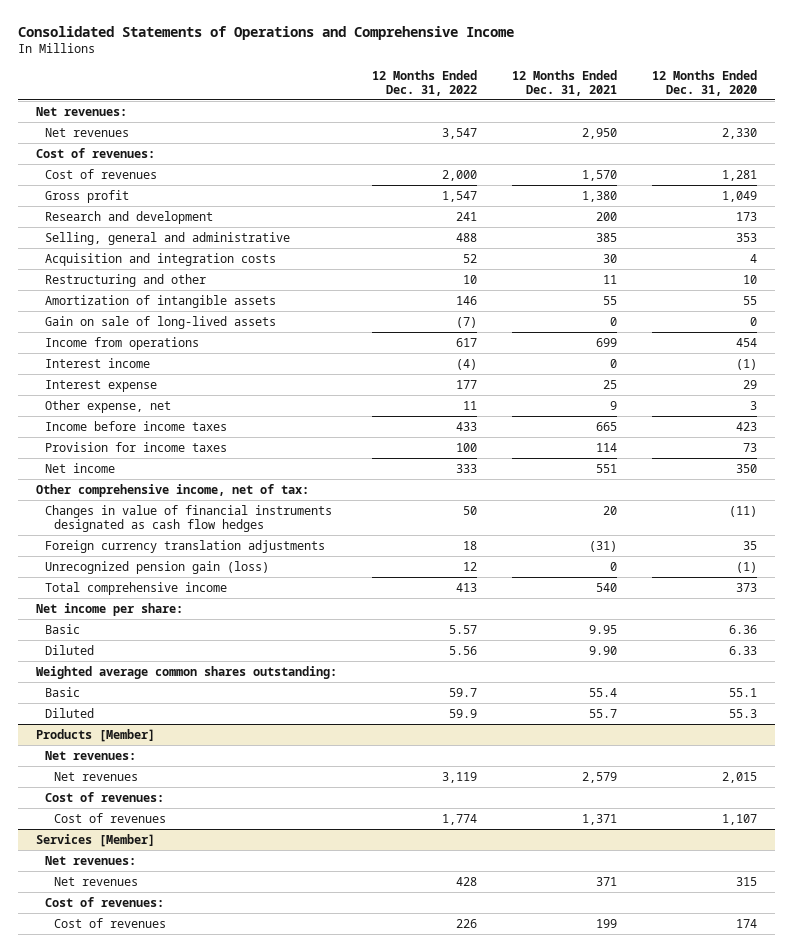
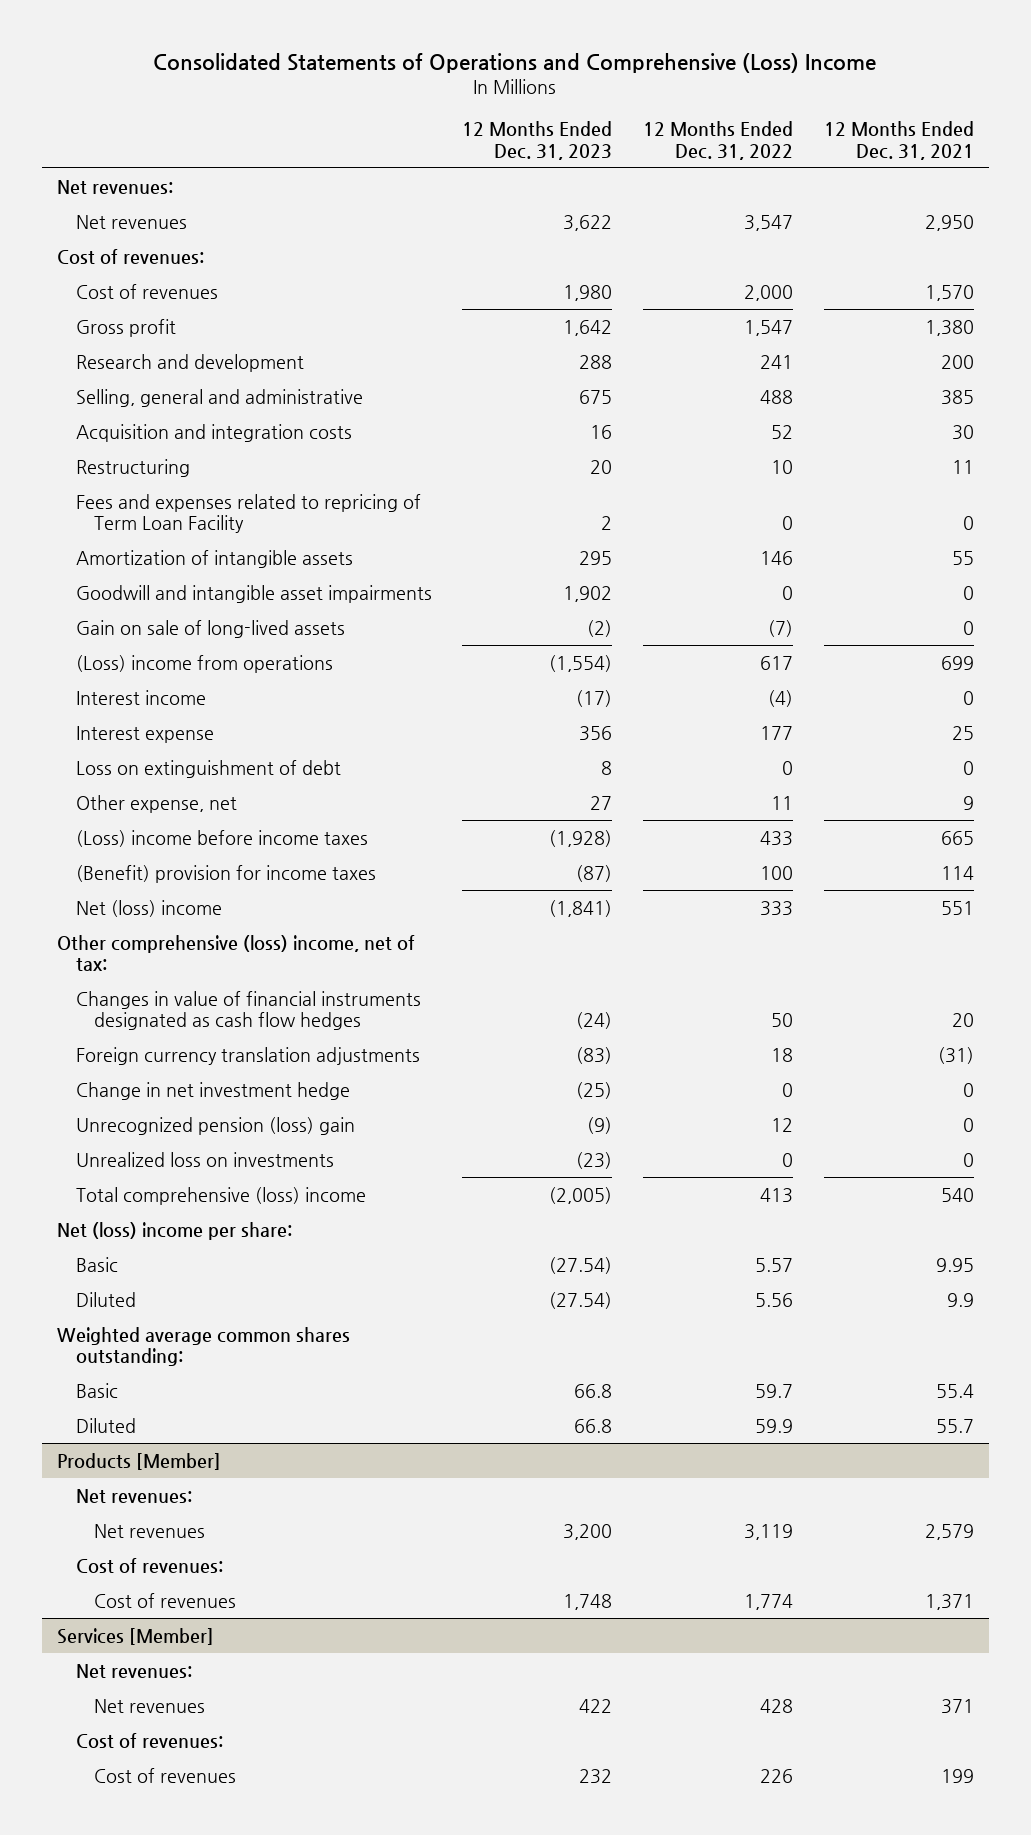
- Consolidated Statements of Operations and Comprehensive Income
+ Consolidated Statements of Operations and Comprehensive (Loss) Income
- | 12 Months Ended Dec. 31, 2022 | 12 Months Ended Dec. 31, 2021 | 12 Months Ended Dec. 31, 2020
+ | 12 Months Ended Dec. 31, 2023 | 12 Months Ended Dec. 31, 2022 | 12 Months Ended Dec. 31, 2021
- Restructuring and other | 10 | 11 | 10
+ Restructuring | 20 | 10 | 11
+ Fees and expenses related to repricing of Term Loan Facility | 2 | 0 | 0
+ Goodwill and intangible asset impairments | 1,902 | 0 | 0
- Income from operations | 617 | 699 | 454
+ (Loss) income from operations | (1,554) | 617 | 699
+ Loss on extinguishment of debt | 8 | 0 | 0
- Income before income taxes | 433 | 665 | 423
- Provision for income taxes | 100 | 114 | 73
- Net income | 333 | 551 | 350
- Other comprehensive income, net of tax:
+ (Loss) income before income taxes | (1,928) | 433 | 665
+ (Benefit) provision for income taxes | (87) | 100 | 114
+ Net (loss) income | (1,841) | 333 | 551
+ Other comprehensive (loss) income, net of tax:
- Unrecognized pension gain (loss) | 12 | 0 | (1)
- Total comprehensive income | 413 | 540 | 373
- Net income per share:
+ Change in net investment hedge | (25) | 0 | 0
+ Unrecognized pension (loss) gain | (9) | 12 | 0
+ Unrealized loss on investments | (23) | 0 | 0
+ Total comprehensive (loss) income | (2,005) | 413 | 540
+ Net (loss) income per share:
- Diluted | 5.56 | 9.90 | 6.33
+ Diluted | (27.54) | 5.56 | 9.9

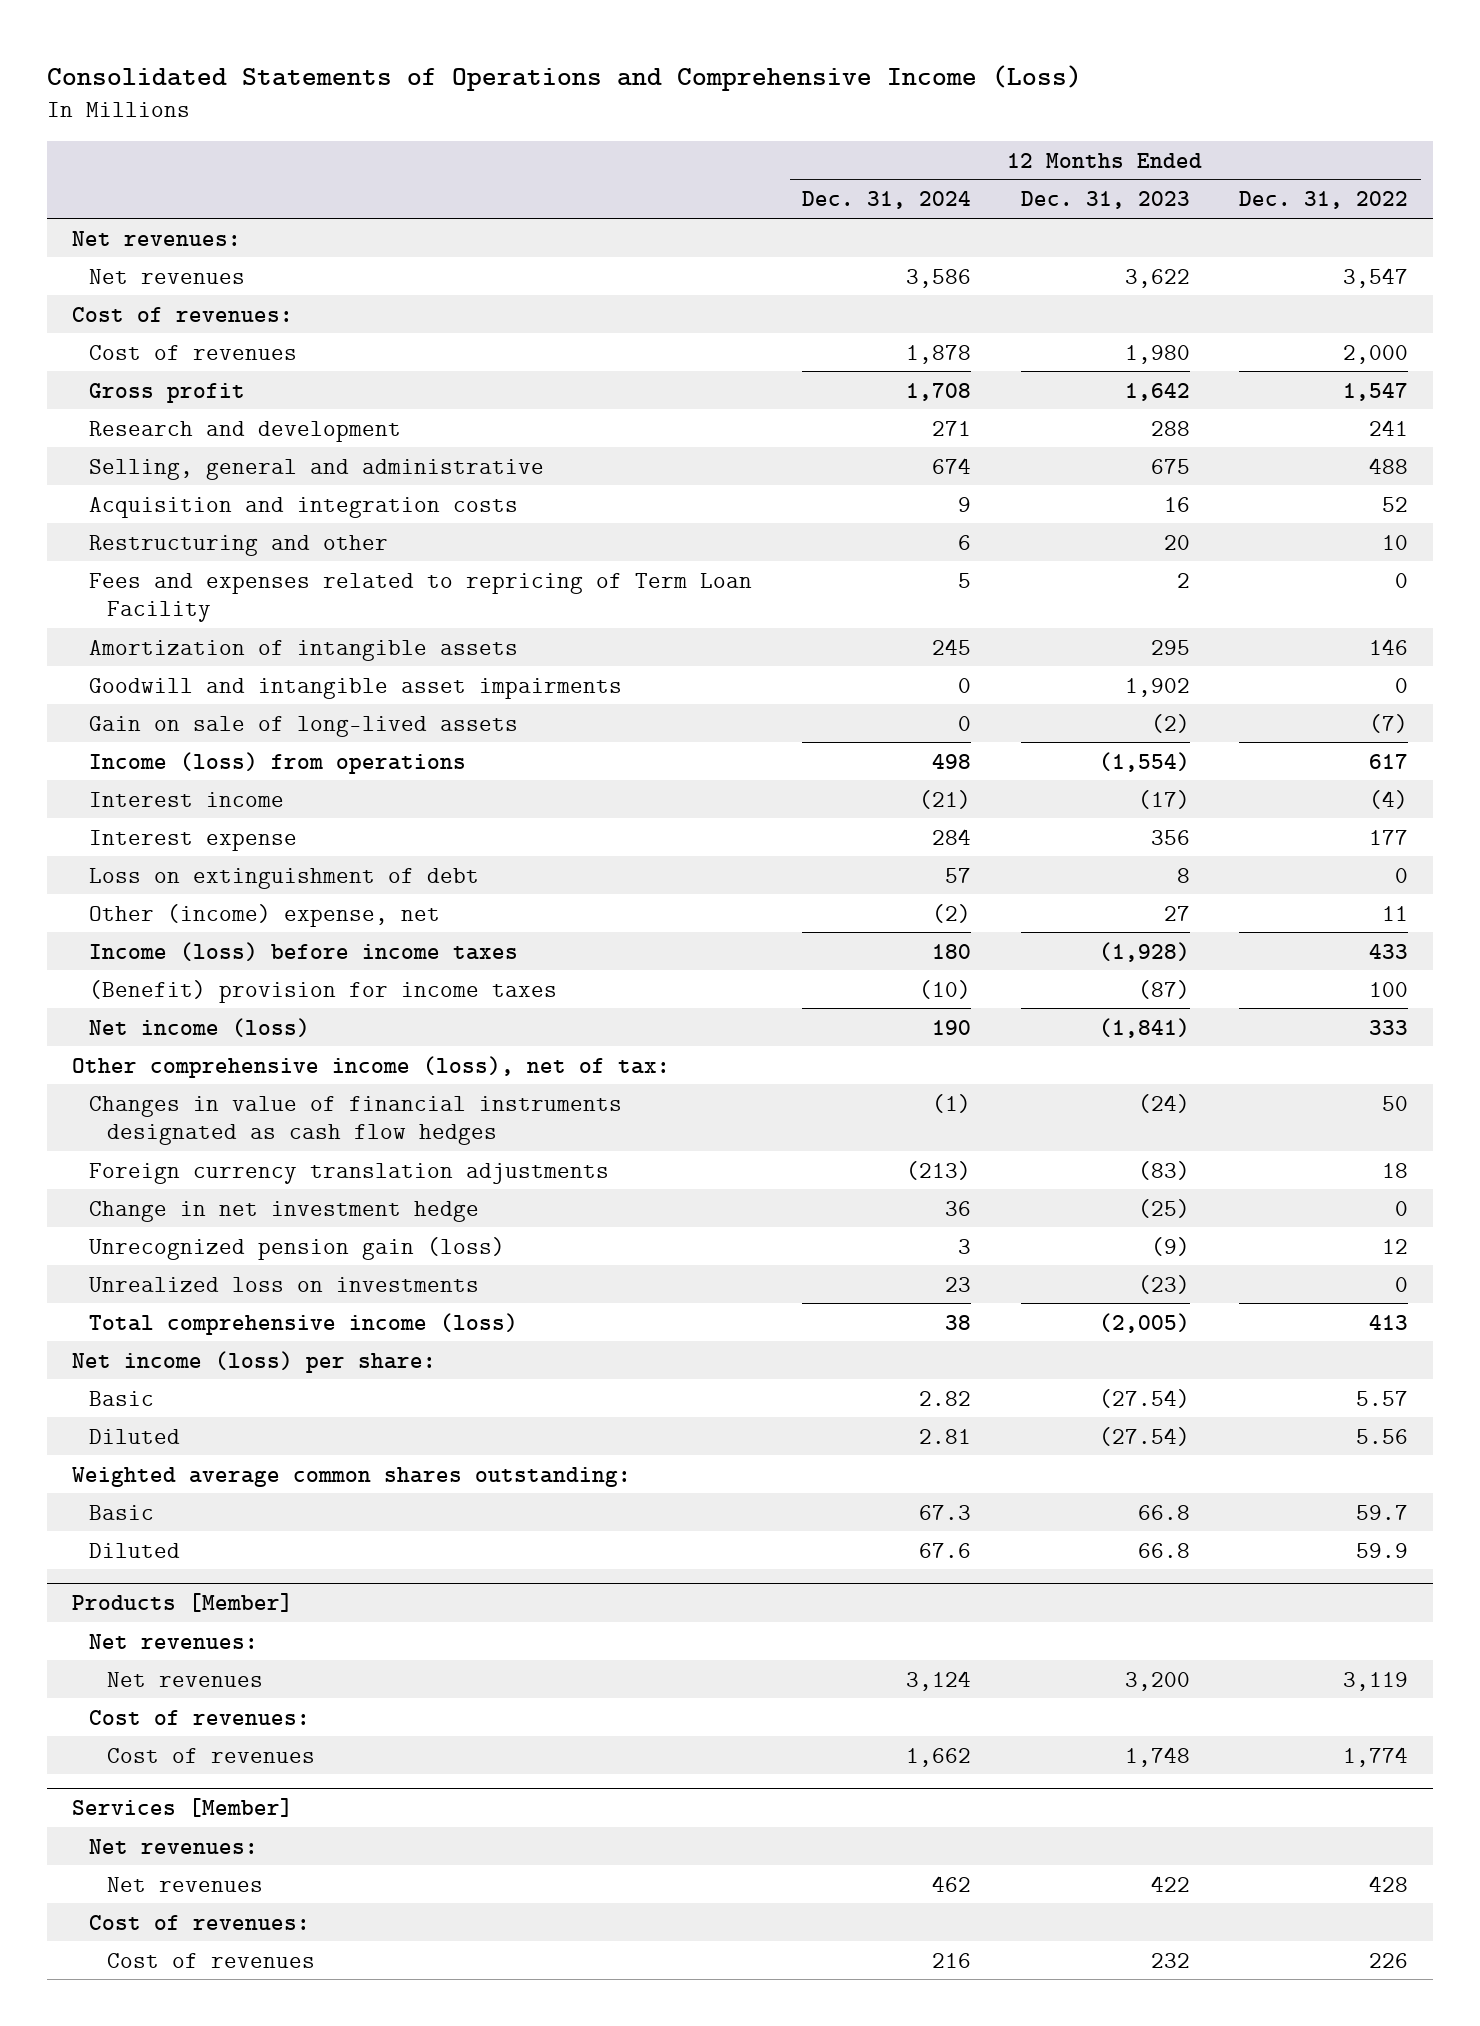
- Consolidated Statements of Operations and Comprehensive (Loss) Income
+ Consolidated Statements of Operations and Comprehensive Income (Loss)
- | 12 Months Ended Dec. 31, 2023 | 12 Months Ended Dec. 31, 2022 | 12 Months Ended Dec. 31, 2021
+ | 12 Months Ended Dec. 31, 2024 | 12 Months Ended Dec. 31, 2023 | 12 Months Ended Dec. 31, 2022
- Restructuring | 20 | 10 | 11
+ Restructuring and other | 6 | 20 | 10
- (Loss) income from operations | (1,554) | 617 | 699
+ Income (loss) from operations | 498 | (1,554) | 617
- Other expense, net | 27 | 11 | 9
- (Loss) income before income taxes | (1,928) | 433 | 665
+ Other (income) expense, net | (2) | 27 | 11
+ Income (loss) before income taxes | 180 | (1,928) | 433
- Net (loss) income | (1,841) | 333 | 551
- Other comprehensive (loss) income, net of tax:
+ Net income (loss) | 190 | (1,841) | 333
+ Other comprehensive income (loss), net of tax:
- Unrecognized pension (loss) gain | (9) | 12 | 0
+ Unrecognized pension gain (loss) | 3 | (9) | 12
- Total comprehensive (loss) income | (2,005) | 413 | 540
- Net (loss) income per share:
+ Total comprehensive income (loss) | 38 | (2,005) | 413
+ Net income (loss) per share:

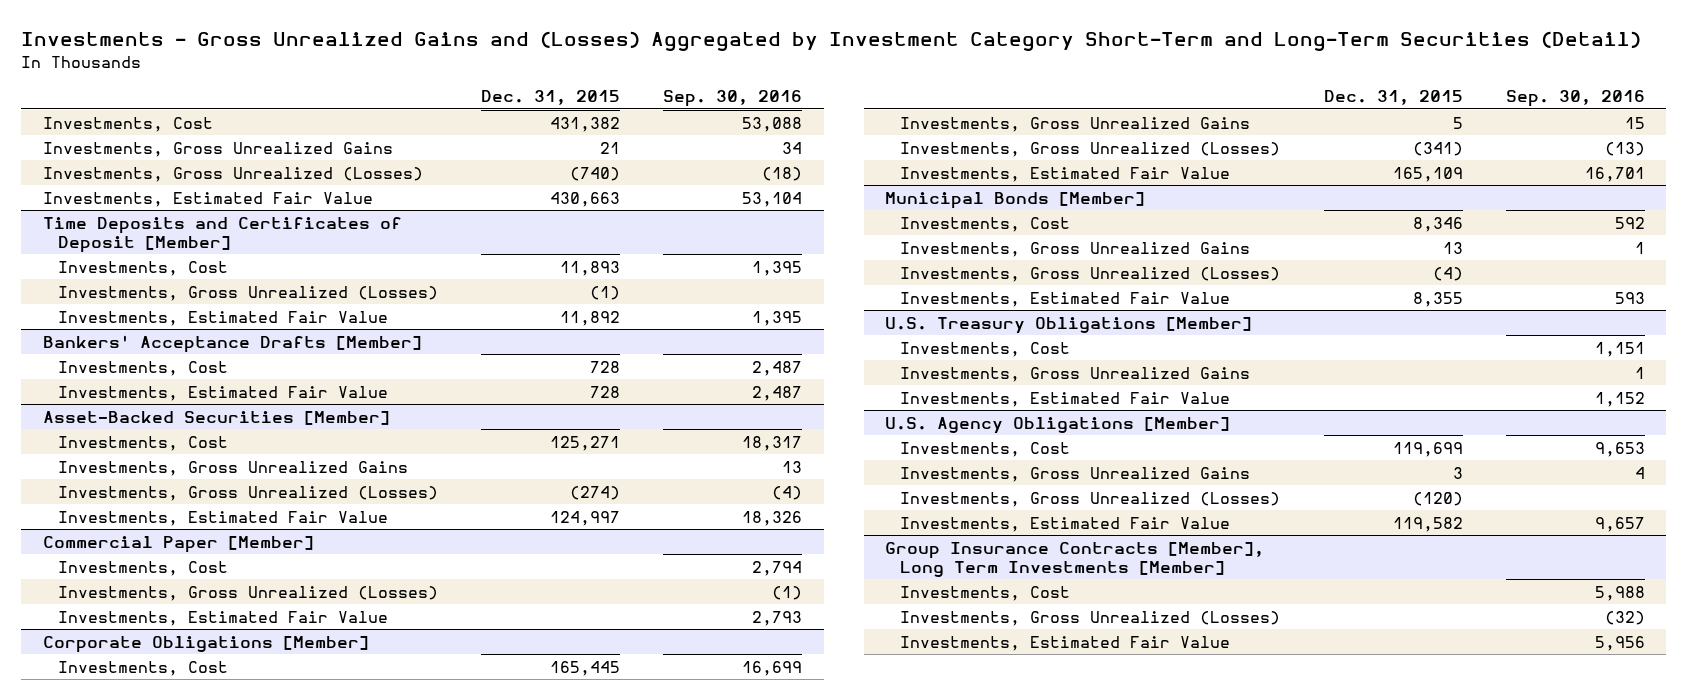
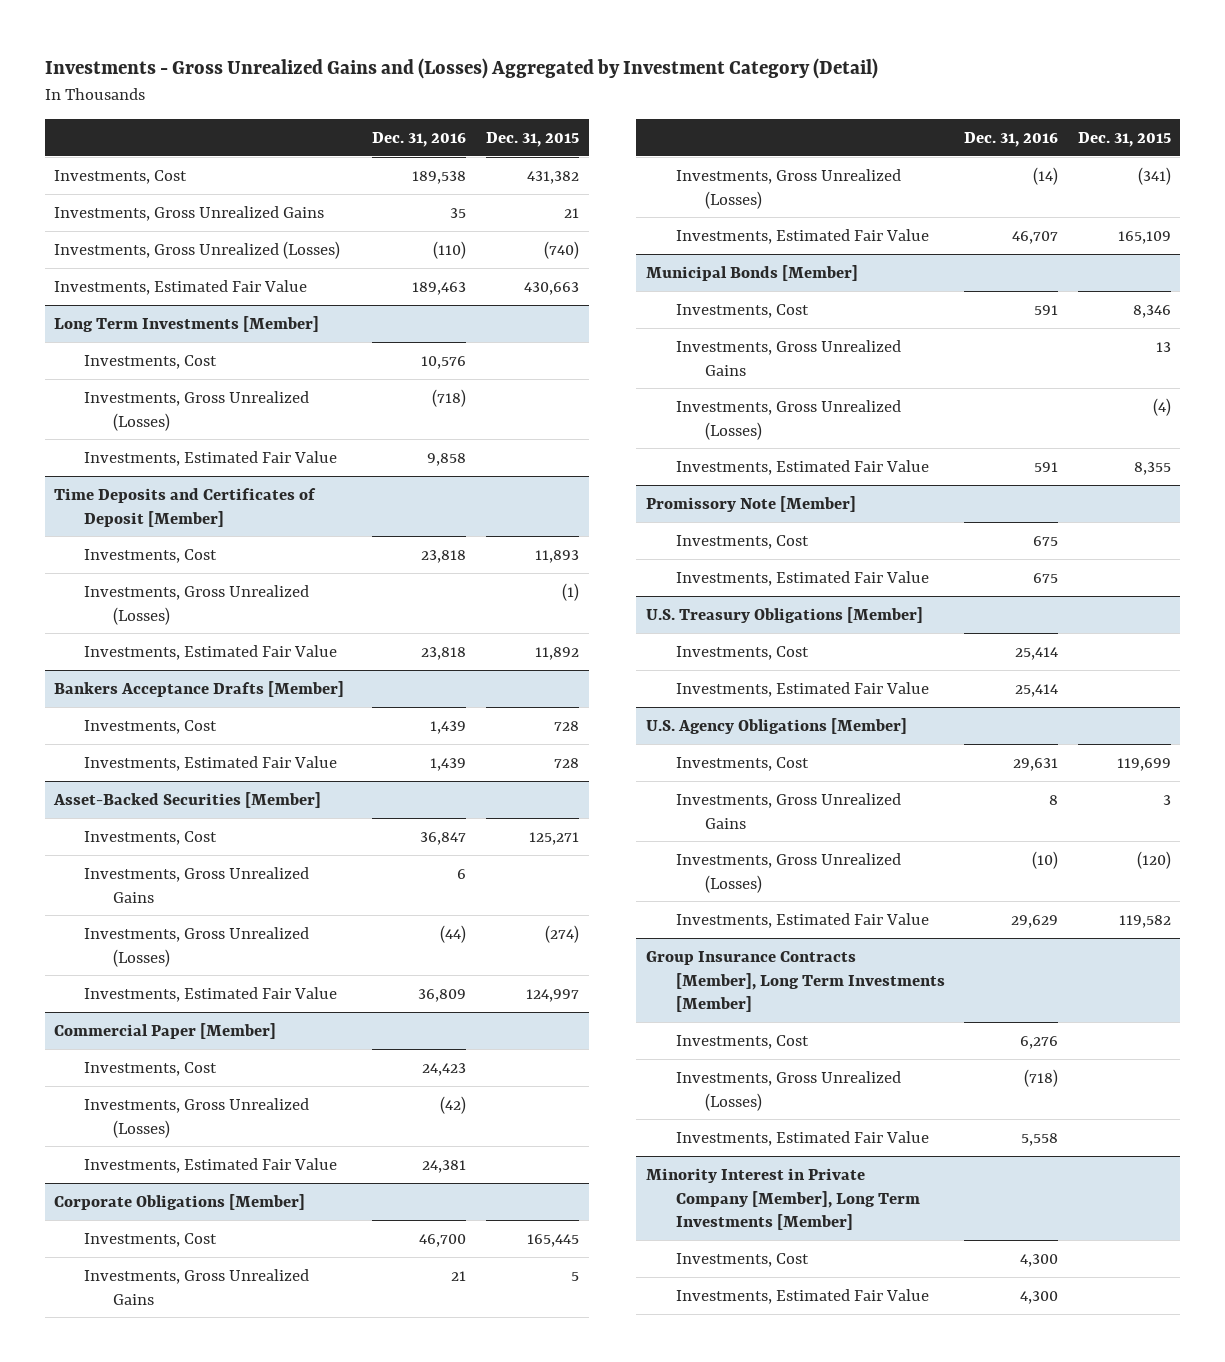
- Investments - Gross Unrealized Gains and (Losses) Aggregated by Investment Category Short-Term and Long-Term Securities (Detail)
+ Investments - Gross Unrealized Gains and (Losses) Aggregated by Investment Category (Detail)
- | Dec. 31, 2015 | Sep. 30, 2016
+ | Dec. 31, 2016 | Dec. 31, 2015
+ Long Term Investments [Member]
+ Investments, Cost | 10,576 |
+ Investments, Gross Unrealized (Losses) | (718) |
+ Investments, Estimated Fair Value | 9,858 |
- Bankers' Acceptance Drafts [Member]
+ Bankers Acceptance Drafts [Member]
+ Promissory Note [Member]
+ Investments, Cost | 675 |
+ Investments, Estimated Fair Value | 675 |
@ U.S. Treasury Obligations [Member]
- Investments, Gross Unrealized Gains | | 1
+ Minority Interest in Private Company [Member], Long Term Investments [Member]
+ Investments, Cost | 4,300 |
+ Investments, Estimated Fair Value | 4,300 |

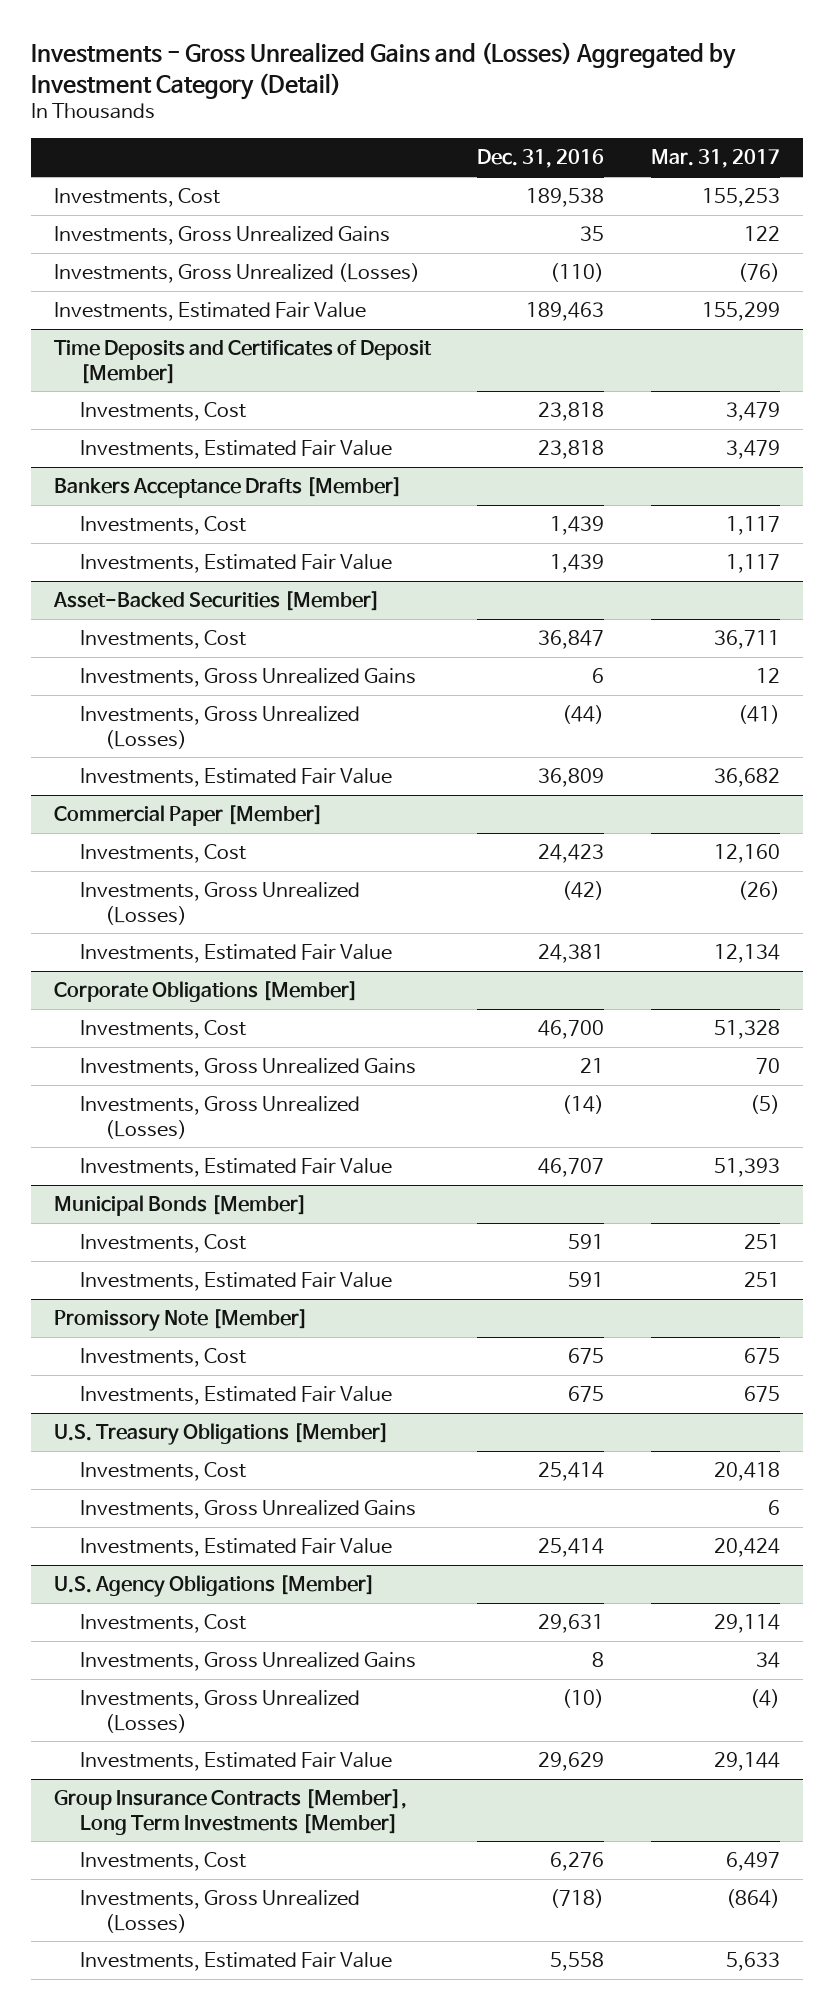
- | Dec. 31, 2016 | Dec. 31, 2015
+ | Dec. 31, 2016 | Mar. 31, 2017
- Long Term Investments [Member]
- Investments, Cost | 10,576 |
- Investments, Gross Unrealized (Losses) | (718) |
- Investments, Estimated Fair Value | 9,858 |
@ Time Deposits and Certificates of Deposit [Member]
- Investments, Gross Unrealized (Losses) | | (1)
@ Municipal Bonds [Member]
- Investments, Gross Unrealized Gains | | 13
- Investments, Gross Unrealized (Losses) | | (4)
@ U.S. Treasury Obligations [Member]
+ Investments, Gross Unrealized Gains | | 6
- Minority Interest in Private Company [Member], Long Term Investments [Member]
- Investments, Cost | 4,300 |
- Investments, Estimated Fair Value | 4,300 |

